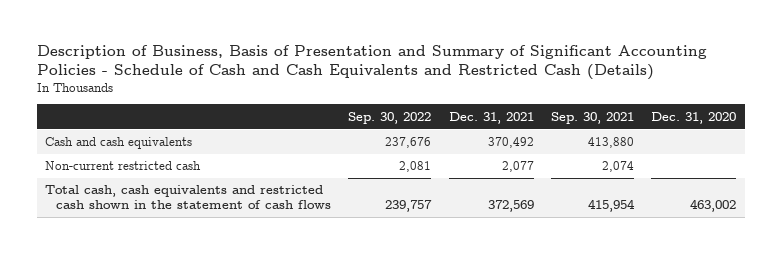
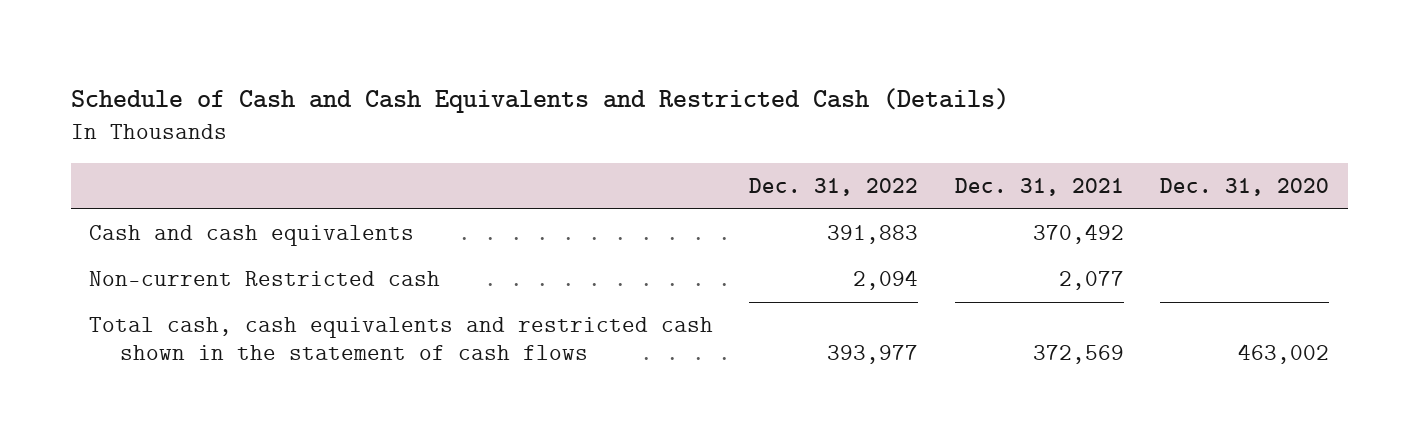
- Description of Business, Basis of Presentation and Summary of Significant Accounting Policies - Schedule of Cash and Cash Equivalents and Restricted Cash (Details)
+ Schedule of Cash and Cash Equivalents and Restricted Cash (Details)
- | Sep. 30, 2022 | Dec. 31, 2021 | Sep. 30, 2021 | Dec. 31, 2020
+ | Dec. 31, 2022 | Dec. 31, 2021 | Dec. 31, 2020
- Non-current restricted cash | 2,081 | 2,077 | 2,074 |
+ Non-current Restricted cash | 2,094 | 2,077 |

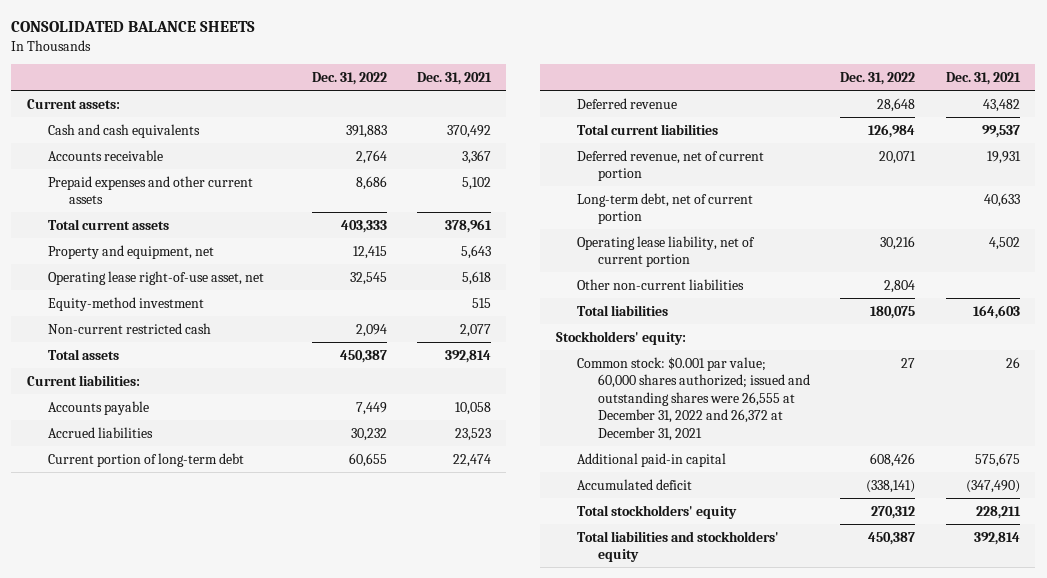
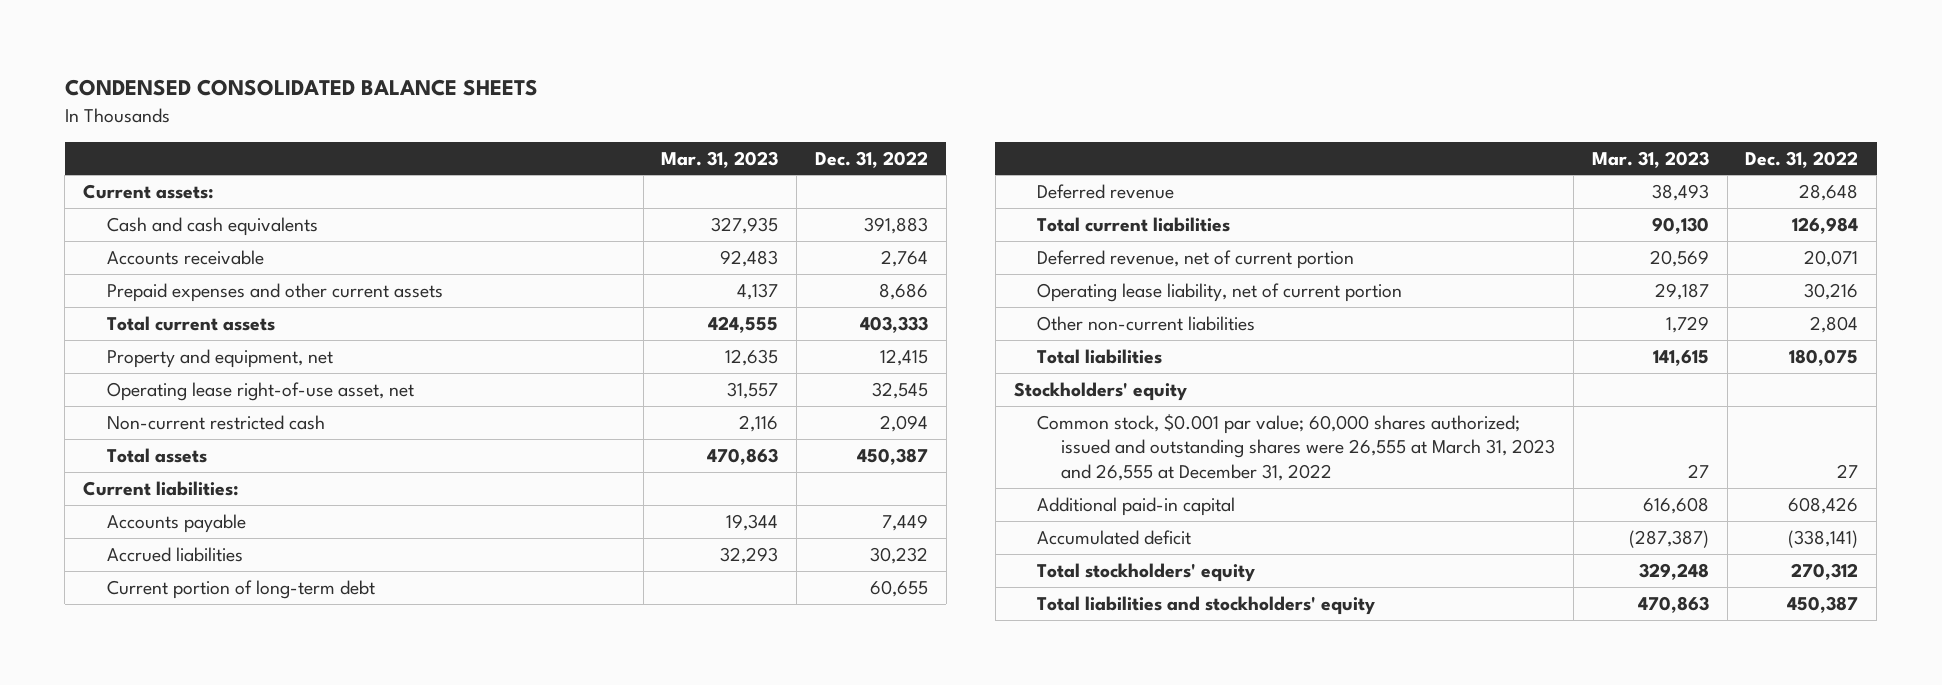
- CONSOLIDATED BALANCE SHEETS
+ CONDENSED CONSOLIDATED BALANCE SHEETS
- | Dec. 31, 2022 | Dec. 31, 2021
+ | Mar. 31, 2023 | Dec. 31, 2022
- Equity-method investment | | 515
- Long-term debt, net of current portion | | 40,633
- Stockholders' equity:
- Common stock: $0.001 par value; 60,000 shares authorized; issued and outstanding shares were 26,555 at December 31, 2022 and 26,372 at December 31, 2021 | 27 | 26
+ Stockholders' equity
+ Common stock, $0.001 par value; 60,000 shares authorized; issued and outstanding shares were 26,555 at March 31, 2023 and 26,555 at December 31, 2022 | 27 | 27

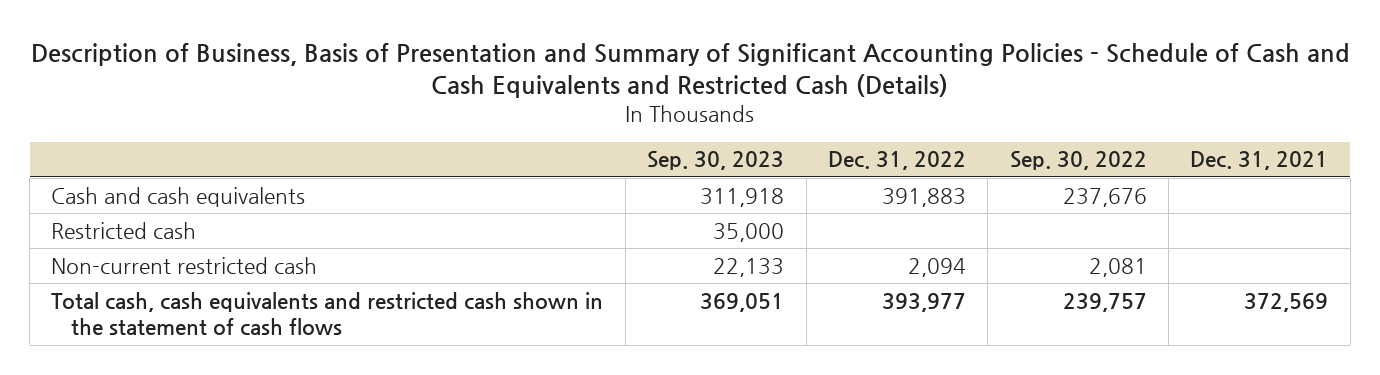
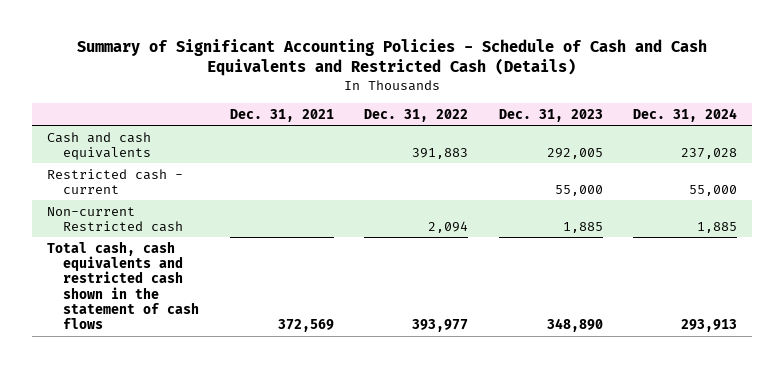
- Description of Business, Basis of Presentation and Summary of Significant Accounting Policies - Schedule of Cash and Cash Equivalents and Restricted Cash (Details)
+ Summary of Significant Accounting Policies - Schedule of Cash and Cash Equivalents and Restricted Cash (Details)
- | Sep. 30, 2023 | Dec. 31, 2022 | Sep. 30, 2022 | Dec. 31, 2021
+ | Dec. 31, 2021 | Dec. 31, 2022 | Dec. 31, 2023 | Dec. 31, 2024
- Restricted cash | 35,000 | | |
- Non-current restricted cash | 22,133 | 2,094 | 2,081 |
+ Restricted cash - current | | | 55,000 | 55,000
+ Non-current Restricted cash | | 2,094 | 1,885 | 1,885

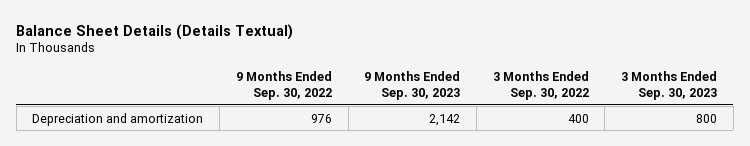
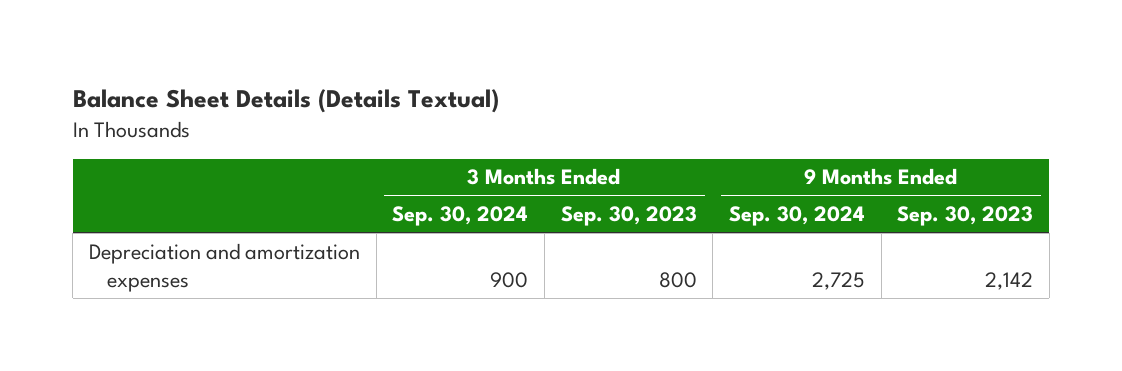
- | 9 Months Ended Sep. 30, 2022 | 9 Months Ended Sep. 30, 2023 | 3 Months Ended Sep. 30, 2022 | 3 Months Ended Sep. 30, 2023
+ | 3 Months Ended Sep. 30, 2024 | 3 Months Ended Sep. 30, 2023 | 9 Months Ended Sep. 30, 2024 | 9 Months Ended Sep. 30, 2023
- Depreciation and amortization | 976 | 2,142 | 400 | 800
+ Depreciation and amortization expenses | 900 | 800 | 2,725 | 2,142

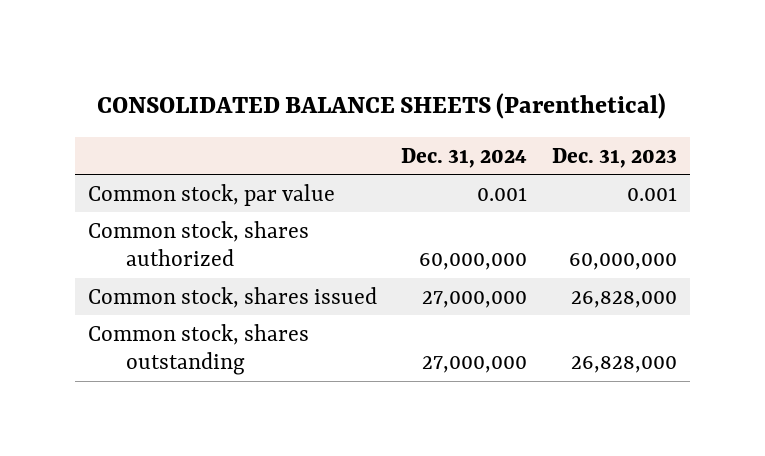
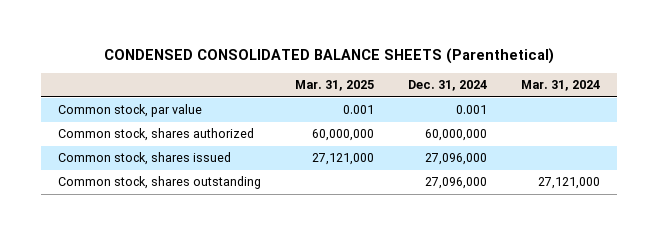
- CONSOLIDATED BALANCE SHEETS (Parenthetical)
+ CONDENSED CONSOLIDATED BALANCE SHEETS (Parenthetical)
- | Dec. 31, 2024 | Dec. 31, 2023
+ | Mar. 31, 2025 | Dec. 31, 2024 | Mar. 31, 2024
- Common stock, shares issued | 27,000,000 | 26,828,000
- Common stock, shares outstanding | 27,000,000 | 26,828,000
+ Common stock, shares issued | 27,121,000 | 27,096,000 |
+ Common stock, shares outstanding | | 27,096,000 | 27,121,000

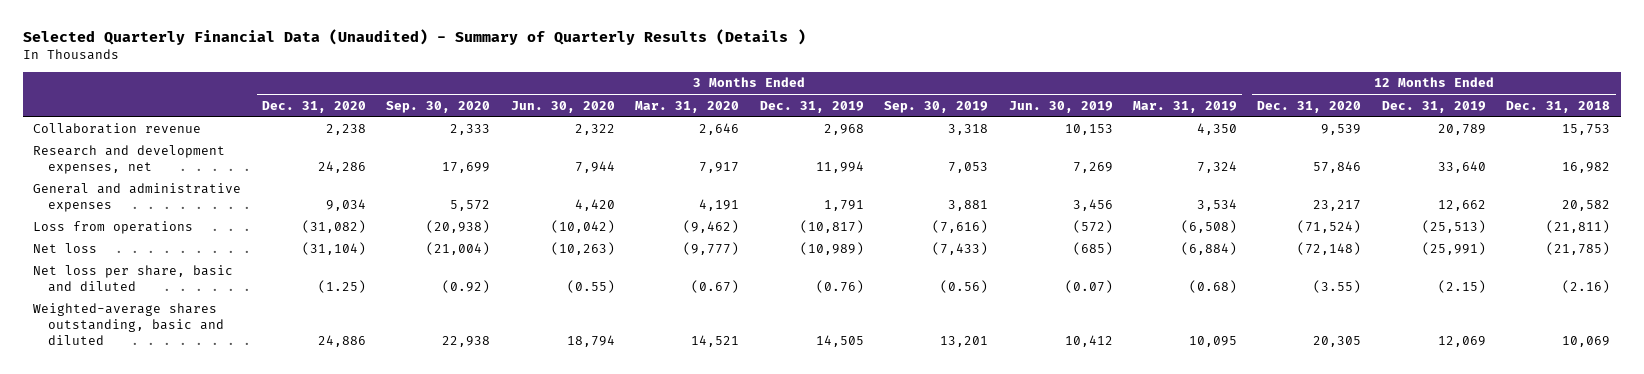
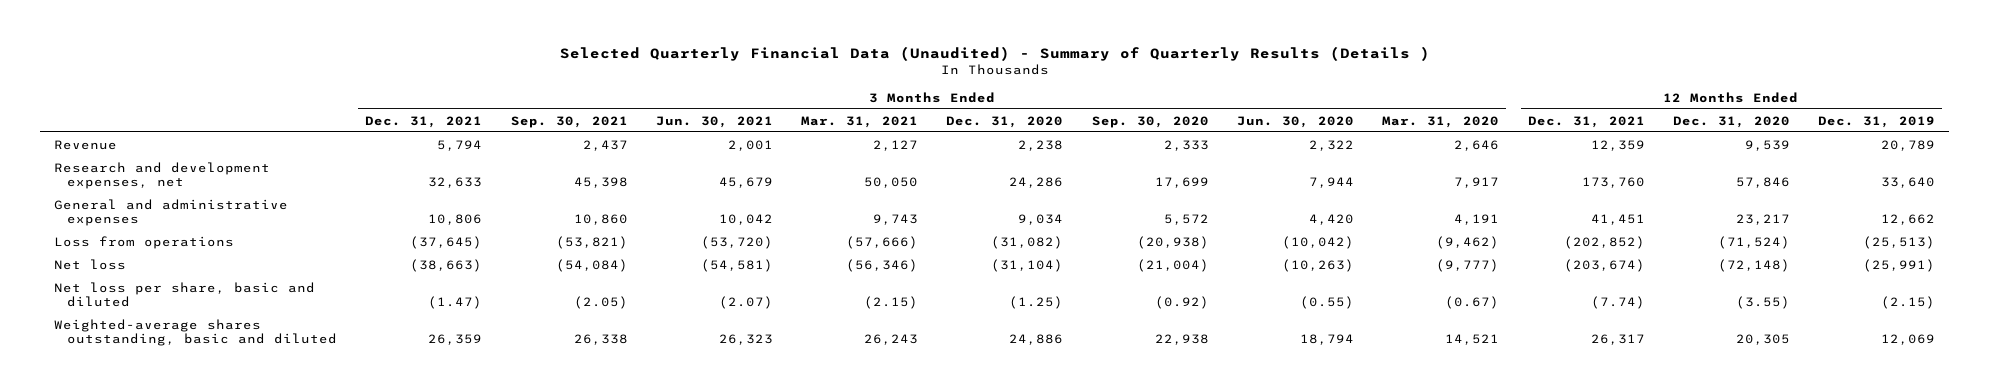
- | 3 Months Ended Dec. 31, 2020 | 3 Months Ended Sep. 30, 2020 | 3 Months Ended Jun. 30, 2020 | 3 Months Ended Mar. 31, 2020 | 3 Months Ended Dec. 31, 2019 | 3 Months Ended Sep. 30, 2019 | 3 Months Ended Jun. 30, 2019 | 3 Months Ended Mar. 31, 2019 | 12 Months Ended Dec. 31, 2020 | 12 Months Ended Dec. 31, 2019 | 12 Months Ended Dec. 31, 2018
+ | 3 Months Ended Dec. 31, 2021 | 3 Months Ended Sep. 30, 2021 | 3 Months Ended Jun. 30, 2021 | 3 Months Ended Mar. 31, 2021 | 3 Months Ended Dec. 31, 2020 | 3 Months Ended Sep. 30, 2020 | 3 Months Ended Jun. 30, 2020 | 3 Months Ended Mar. 31, 2020 | 12 Months Ended Dec. 31, 2021 | 12 Months Ended Dec. 31, 2020 | 12 Months Ended Dec. 31, 2019
- Collaboration revenue | 2,238 | 2,333 | 2,322 | 2,646 | 2,968 | 3,318 | 10,153 | 4,350 | 9,539 | 20,789 | 15,753
+ Revenue | 5,794 | 2,437 | 2,001 | 2,127 | 2,238 | 2,333 | 2,322 | 2,646 | 12,359 | 9,539 | 20,789

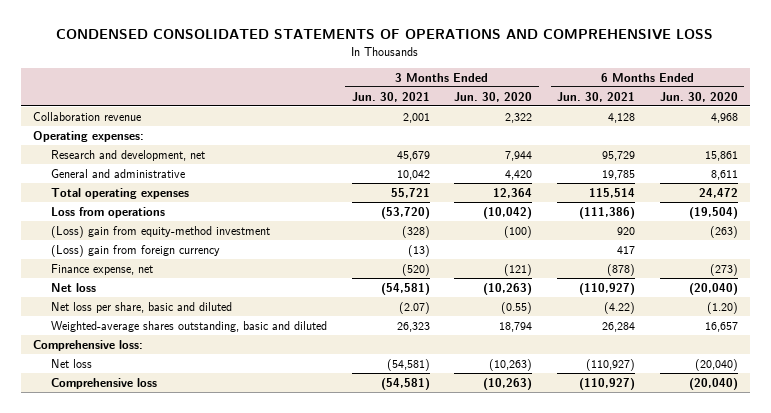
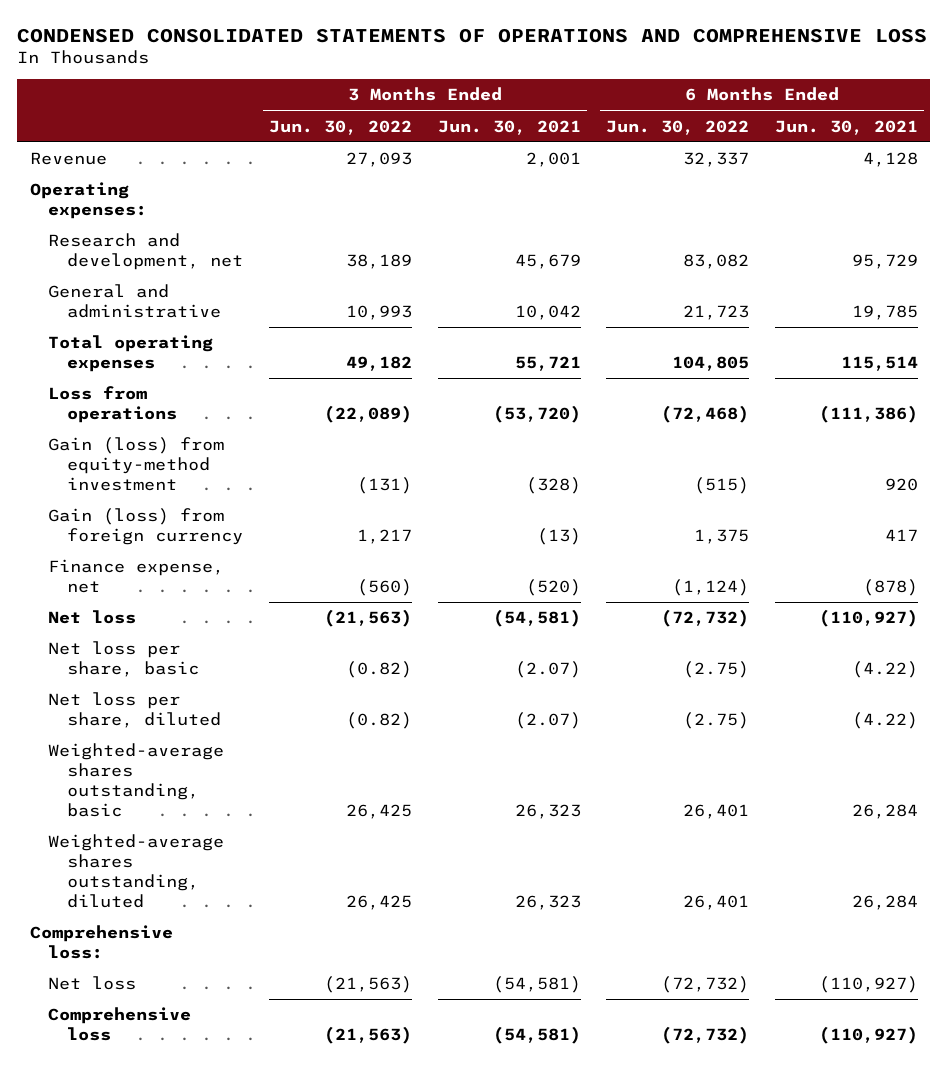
- | 3 Months Ended Jun. 30, 2021 | 3 Months Ended Jun. 30, 2020 | 6 Months Ended Jun. 30, 2021 | 6 Months Ended Jun. 30, 2020
+ | 3 Months Ended Jun. 30, 2022 | 3 Months Ended Jun. 30, 2021 | 6 Months Ended Jun. 30, 2022 | 6 Months Ended Jun. 30, 2021
- Collaboration revenue | 2,001 | 2,322 | 4,128 | 4,968
+ Revenue | 27,093 | 2,001 | 32,337 | 4,128
- (Loss) gain from equity-method investment | (328) | (100) | 920 | (263)
- (Loss) gain from foreign currency | (13) | | 417 |
+ Gain (loss) from equity-method investment | (131) | (328) | (515) | 920
+ Gain (loss) from foreign currency | 1,217 | (13) | 1,375 | 417
- Net loss per share, basic and diluted | (2.07) | (0.55) | (4.22) | (1.20)
- Weighted-average shares outstanding, basic and diluted | 26,323 | 18,794 | 26,284 | 16,657
+ Net loss per share, basic | (0.82) | (2.07) | (2.75) | (4.22)
+ Net loss per share, diluted | (0.82) | (2.07) | (2.75) | (4.22)
+ Weighted-average shares outstanding, basic | 26,425 | 26,323 | 26,401 | 26,284
+ Weighted-average shares outstanding, diluted | 26,425 | 26,323 | 26,401 | 26,284

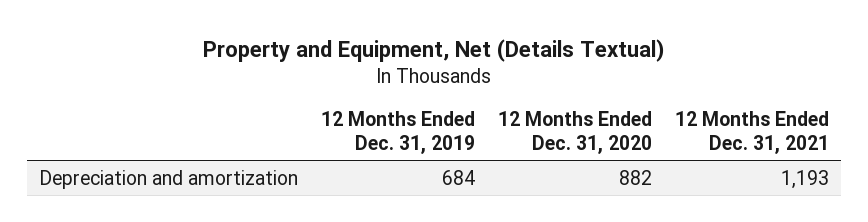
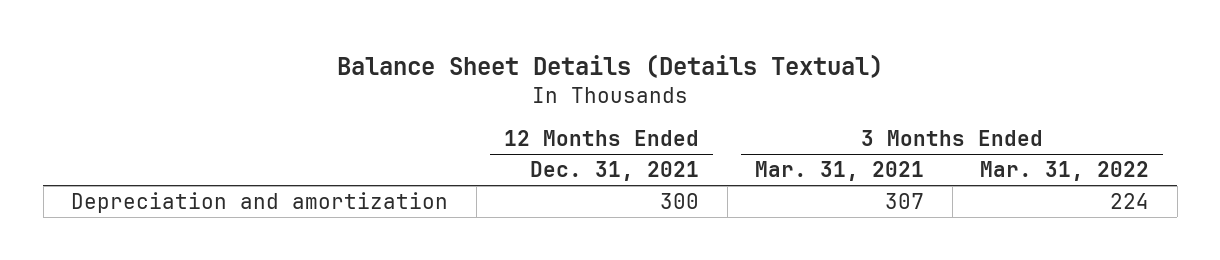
- Property and Equipment, Net (Details Textual)
+ Balance Sheet Details (Details Textual)
- | 12 Months Ended Dec. 31, 2019 | 12 Months Ended Dec. 31, 2020 | 12 Months Ended Dec. 31, 2021
+ | 12 Months Ended Dec. 31, 2021 | 3 Months Ended Mar. 31, 2021 | 3 Months Ended Mar. 31, 2022
- Depreciation and amortization | 684 | 882 | 1,193
+ Depreciation and amortization | 300 | 307 | 224

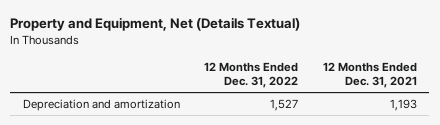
- Balance Sheet Details (Details Textual)
+ Property and Equipment, Net (Details Textual)
- | 12 Months Ended Dec. 31, 2021 | 3 Months Ended Mar. 31, 2021 | 3 Months Ended Mar. 31, 2022
+ | 12 Months Ended Dec. 31, 2022 | 12 Months Ended Dec. 31, 2021
- Depreciation and amortization | 300 | 307 | 224
+ Depreciation and amortization | 1,527 | 1,193

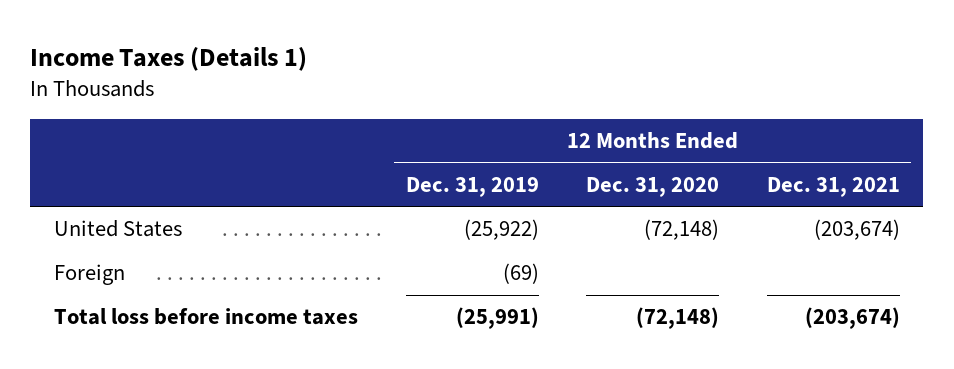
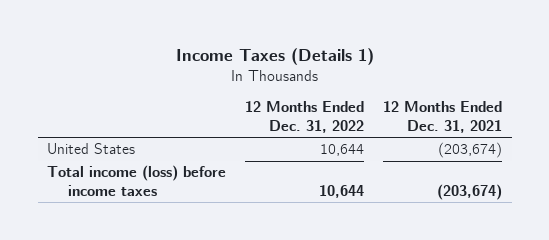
- | 12 Months Ended Dec. 31, 2019 | 12 Months Ended Dec. 31, 2020 | 12 Months Ended Dec. 31, 2021
+ | 12 Months Ended Dec. 31, 2022 | 12 Months Ended Dec. 31, 2021
- Foreign | (69) | |
- Total loss before income taxes | (25,991) | (72,148) | (203,674)
+ Total income (loss) before income taxes | 10,644 | (203,674)

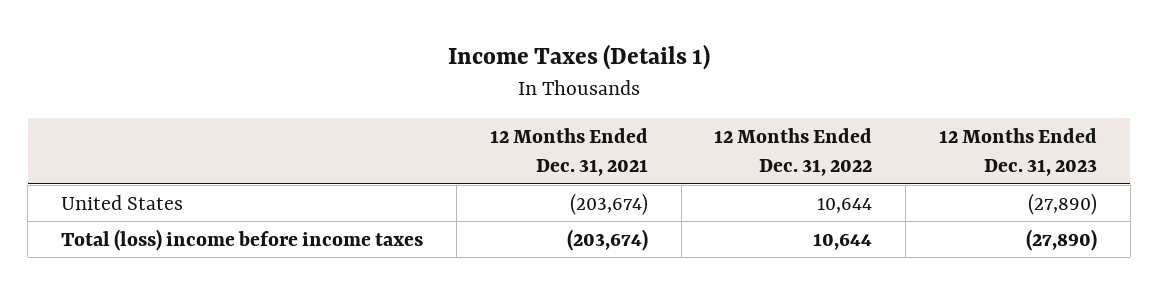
- | 12 Months Ended Dec. 31, 2022 | 12 Months Ended Dec. 31, 2021
+ | 12 Months Ended Dec. 31, 2021 | 12 Months Ended Dec. 31, 2022 | 12 Months Ended Dec. 31, 2023
- Total income (loss) before income taxes | 10,644 | (203,674)
+ Total (loss) income before income taxes | (203,674) | 10,644 | (27,890)

